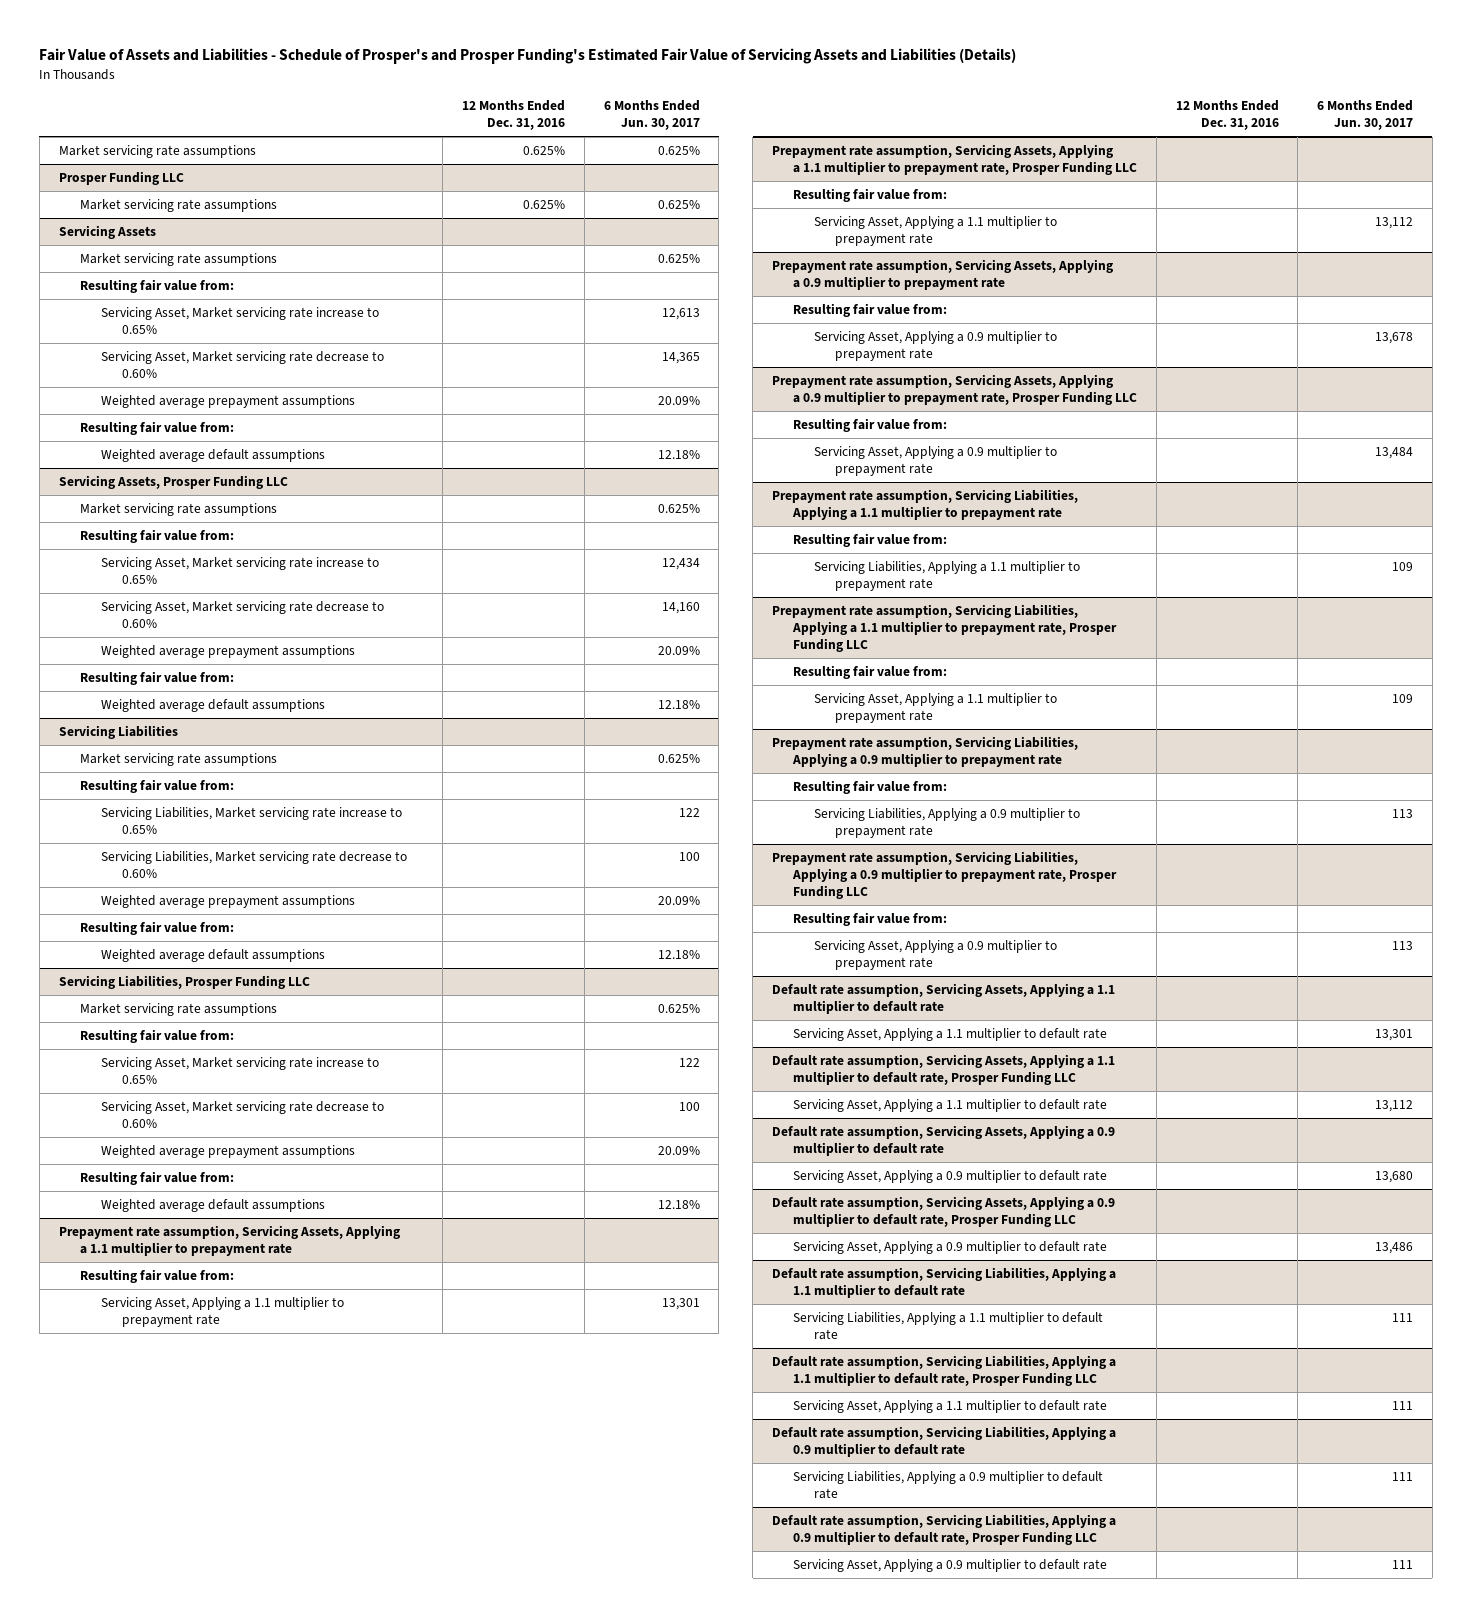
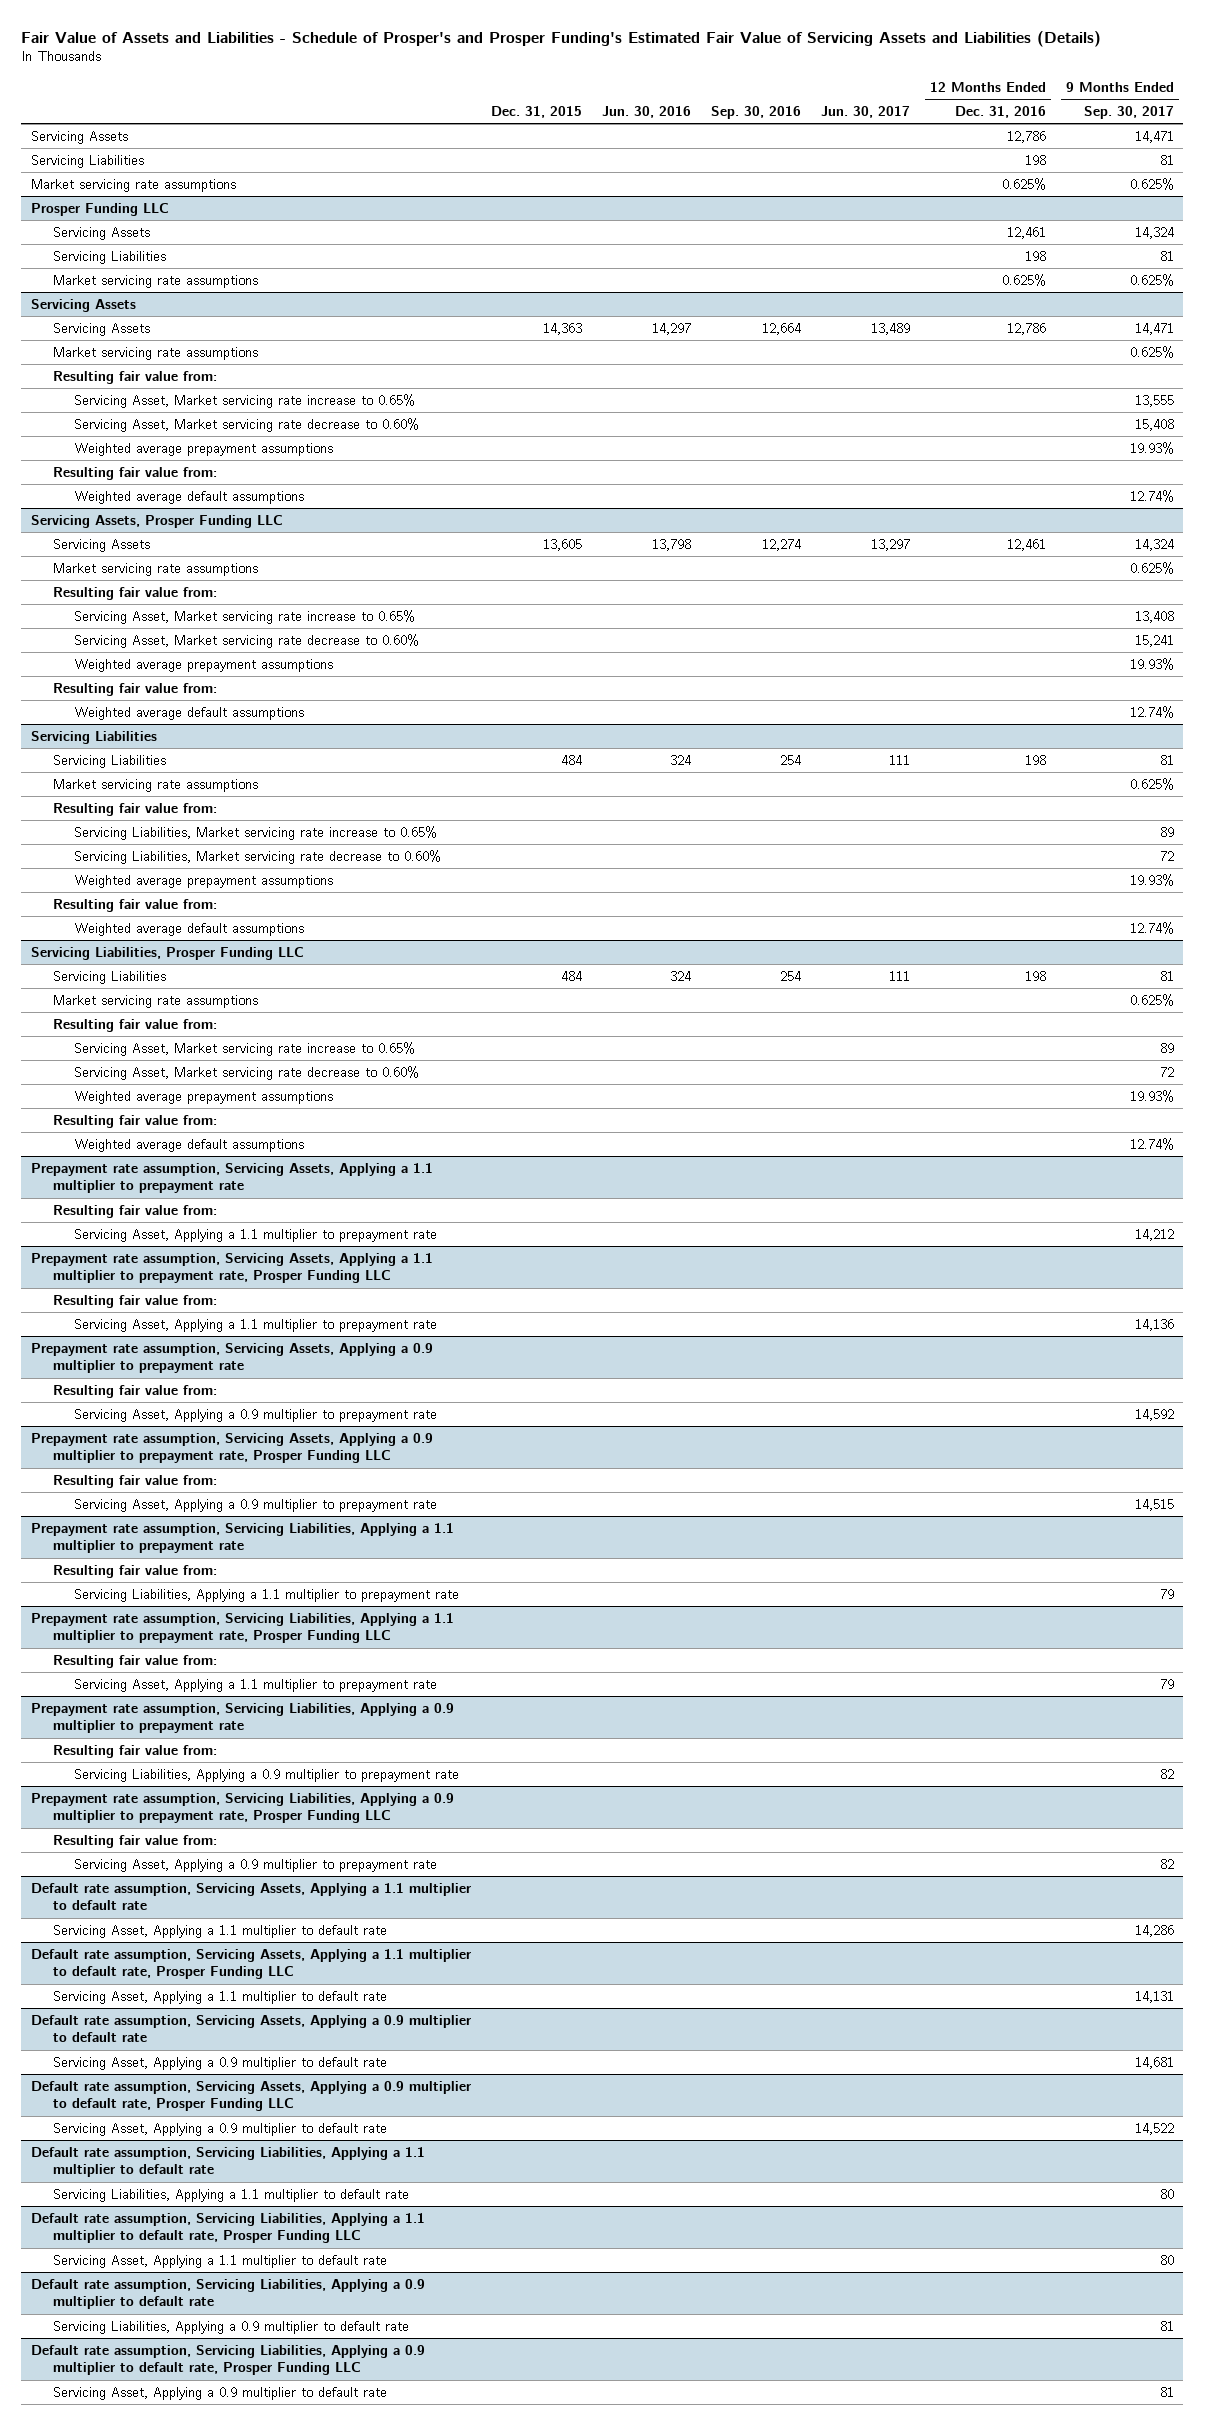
- | 12 Months Ended Dec. 31, 2016 | 6 Months Ended Jun. 30, 2017
+ | Dec. 31, 2015 | Jun. 30, 2016 | Sep. 30, 2016 | Jun. 30, 2017 | 12 Months Ended Dec. 31, 2016 | 9 Months Ended Sep. 30, 2017
+ Servicing Assets | | | | | 12,786 | 14,471
+ Servicing Liabilities | | | | | 198 | 81
@ Prosper Funding LLC
+ Servicing Assets | | | | | 12,461 | 14,324
+ Servicing Liabilities | | | | | 198 | 81
@ Servicing Assets
+ Servicing Assets | 14,363 | 14,297 | 12,664 | 13,489 | 12,786 | 14,471
@ Servicing Assets, Prosper Funding LLC
+ Servicing Assets | 13,605 | 13,798 | 12,274 | 13,297 | 12,461 | 14,324
@ Servicing Liabilities
+ Servicing Liabilities | 484 | 324 | 254 | 111 | 198 | 81
@ Servicing Liabilities, Prosper Funding LLC
+ Servicing Liabilities | 484 | 324 | 254 | 111 | 198 | 81

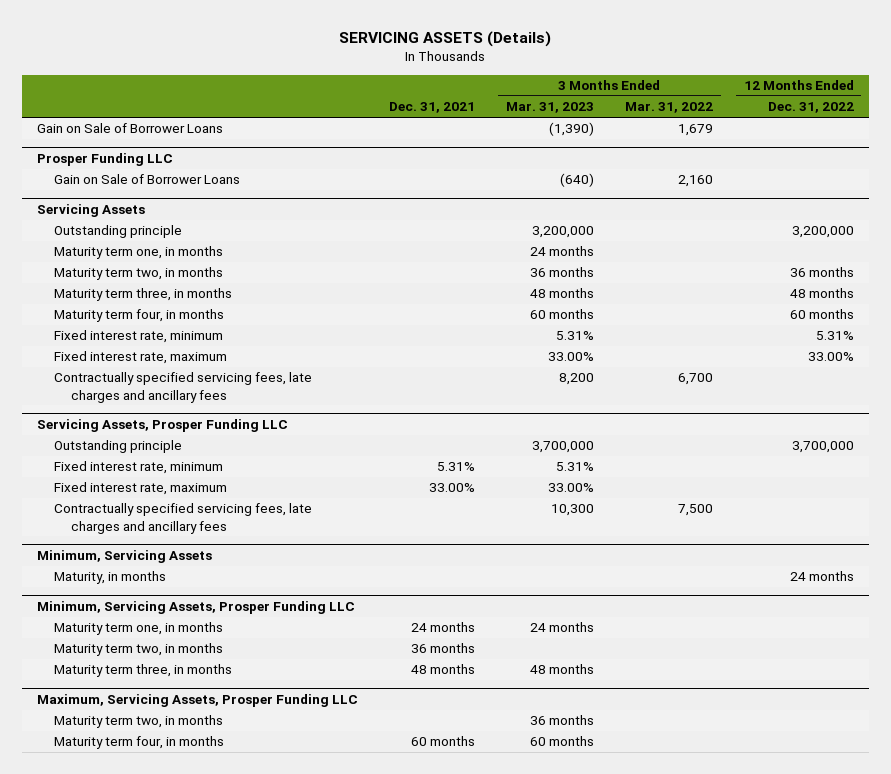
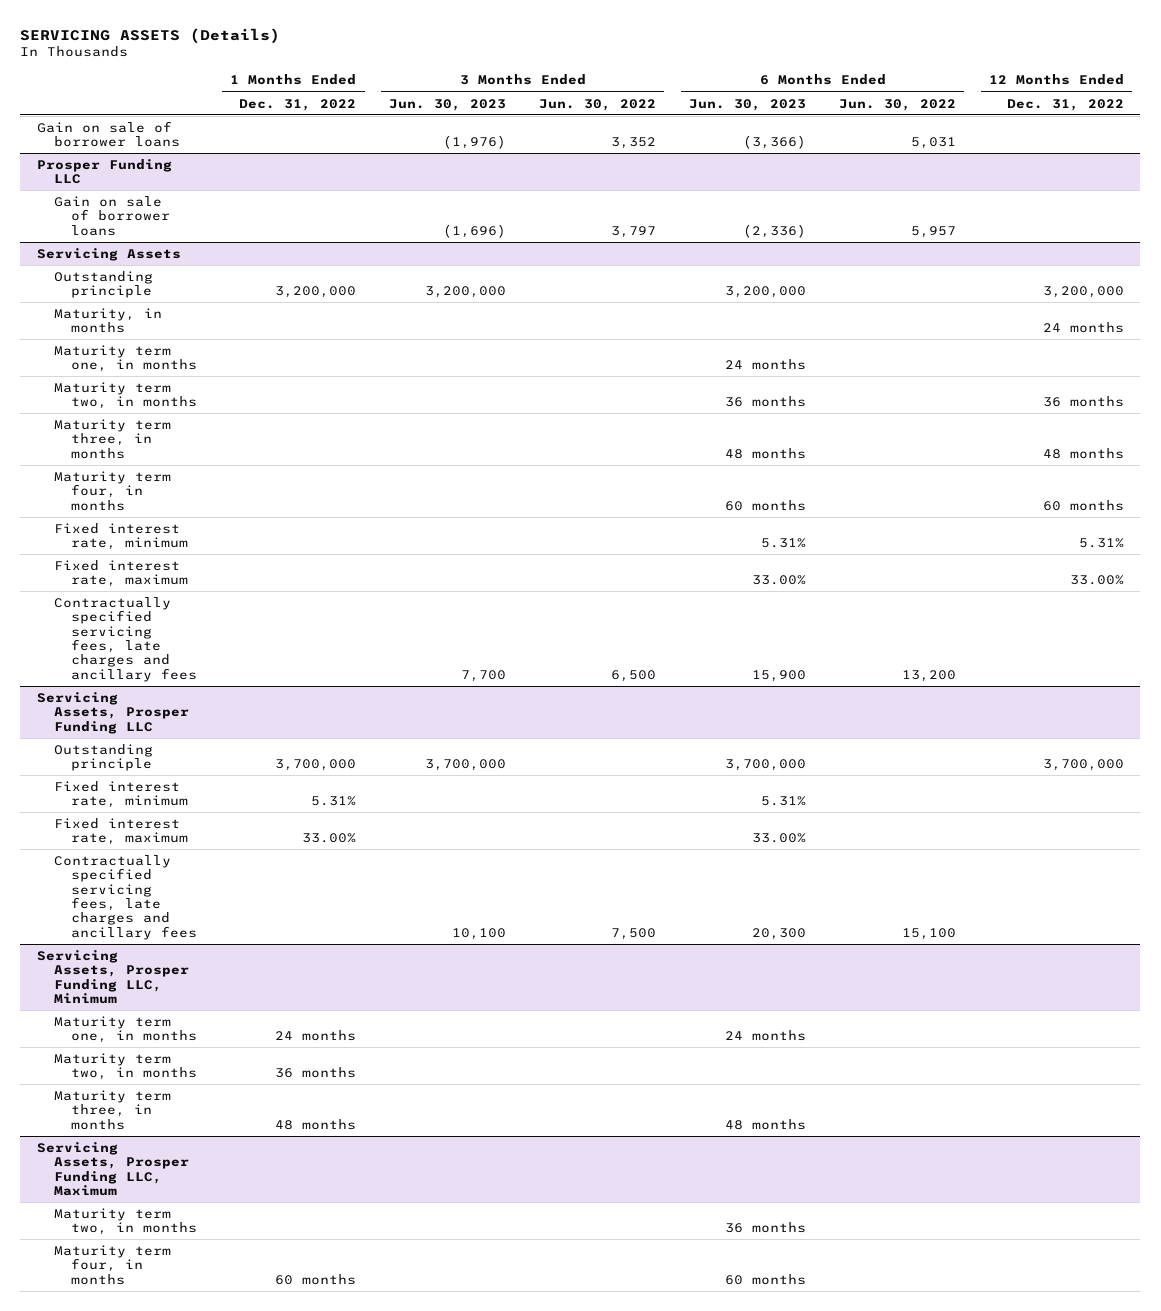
- | Dec. 31, 2021 | 3 Months Ended Mar. 31, 2023 | 3 Months Ended Mar. 31, 2022 | 12 Months Ended Dec. 31, 2022
+ | 1 Months Ended Dec. 31, 2022 | 3 Months Ended Jun. 30, 2023 | 3 Months Ended Jun. 30, 2022 | 6 Months Ended Jun. 30, 2023 | 6 Months Ended Jun. 30, 2022 | 12 Months Ended Dec. 31, 2022
- Gain on Sale of Borrower Loans | | (1,390) | 1,679 |
+ Gain on sale of borrower loans | | (1,976) | 3,352 | (3,366) | 5,031 |
@ Prosper Funding LLC
- Gain on Sale of Borrower Loans | | (640) | 2,160 |
+ Gain on sale of borrower loans | | (1,696) | 3,797 | (2,336) | 5,957 |
@ Servicing Assets
+ Maturity, in months | | | | | | 24 months
- Minimum, Servicing Assets
- Maturity, in months | | | | 24 months
- Minimum, Servicing Assets, Prosper Funding LLC
+ Servicing Assets, Prosper Funding LLC, Minimum
- Maximum, Servicing Assets, Prosper Funding LLC
+ Servicing Assets, Prosper Funding LLC, Maximum

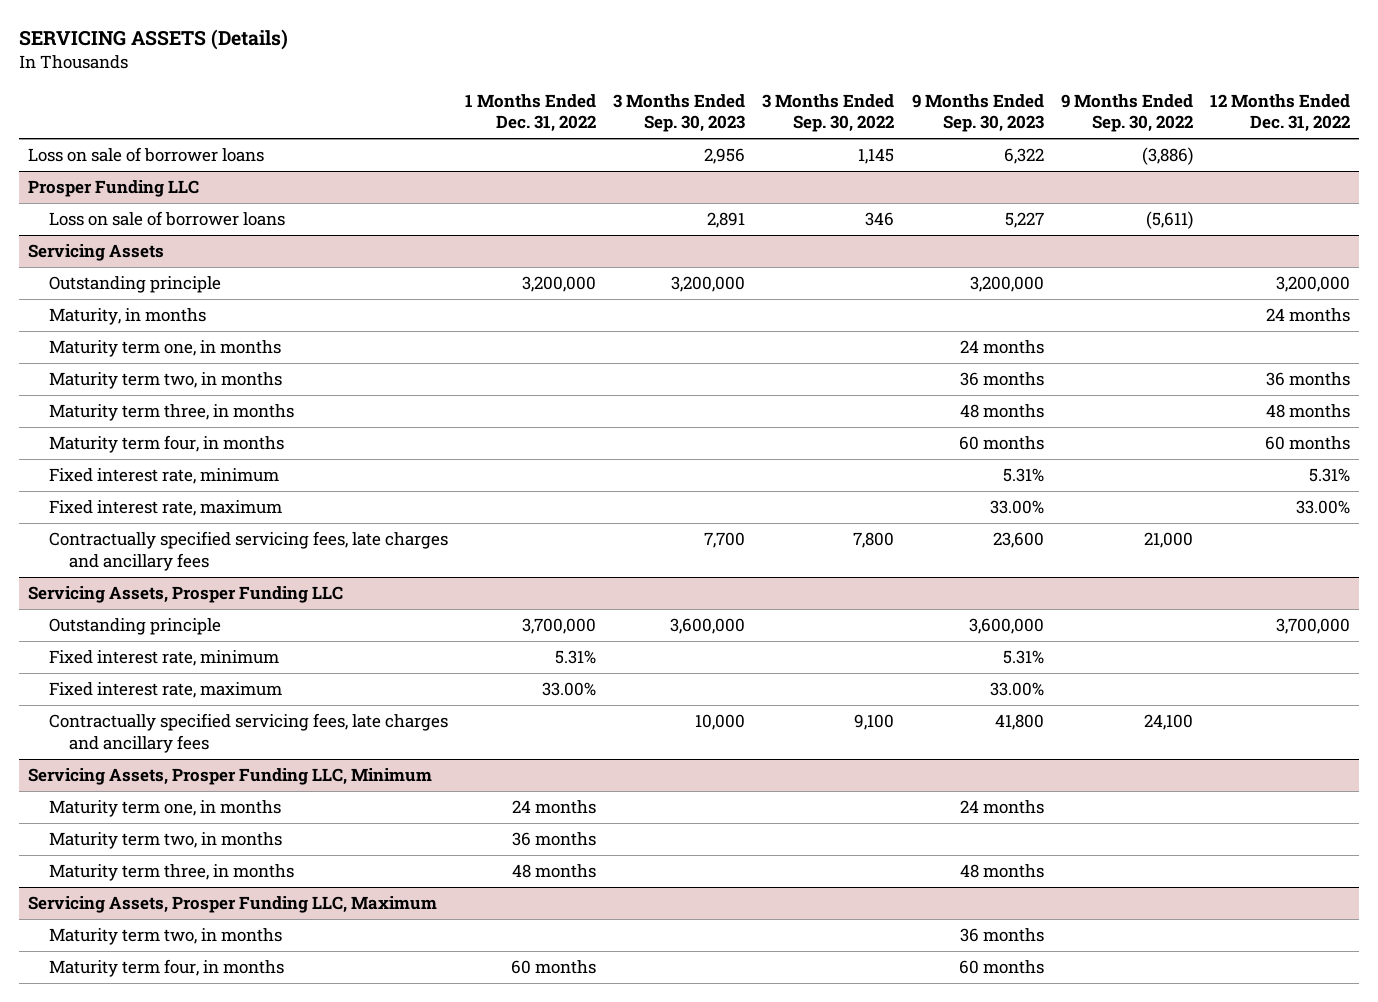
- | 1 Months Ended Dec. 31, 2022 | 3 Months Ended Jun. 30, 2023 | 3 Months Ended Jun. 30, 2022 | 6 Months Ended Jun. 30, 2023 | 6 Months Ended Jun. 30, 2022 | 12 Months Ended Dec. 31, 2022
+ | 1 Months Ended Dec. 31, 2022 | 3 Months Ended Sep. 30, 2023 | 3 Months Ended Sep. 30, 2022 | 9 Months Ended Sep. 30, 2023 | 9 Months Ended Sep. 30, 2022 | 12 Months Ended Dec. 31, 2022
- Gain on sale of borrower loans | | (1,976) | 3,352 | (3,366) | 5,031 |
+ Loss on sale of borrower loans | | 2,956 | 1,145 | 6,322 | (3,886) |
@ Prosper Funding LLC
- Gain on sale of borrower loans | | (1,696) | 3,797 | (2,336) | 5,957 |
+ Loss on sale of borrower loans | | 2,891 | 346 | 5,227 | (5,611) |

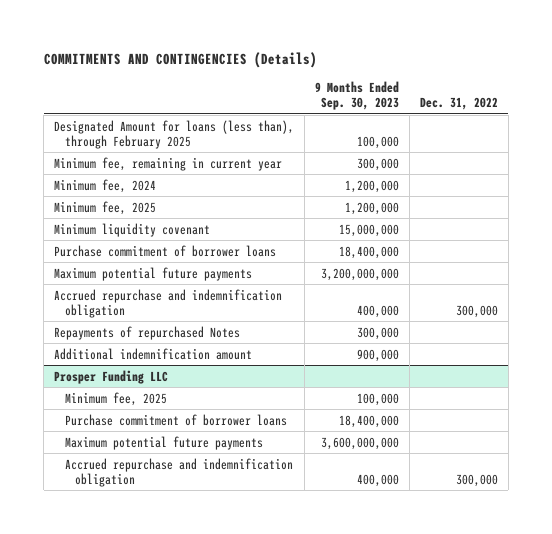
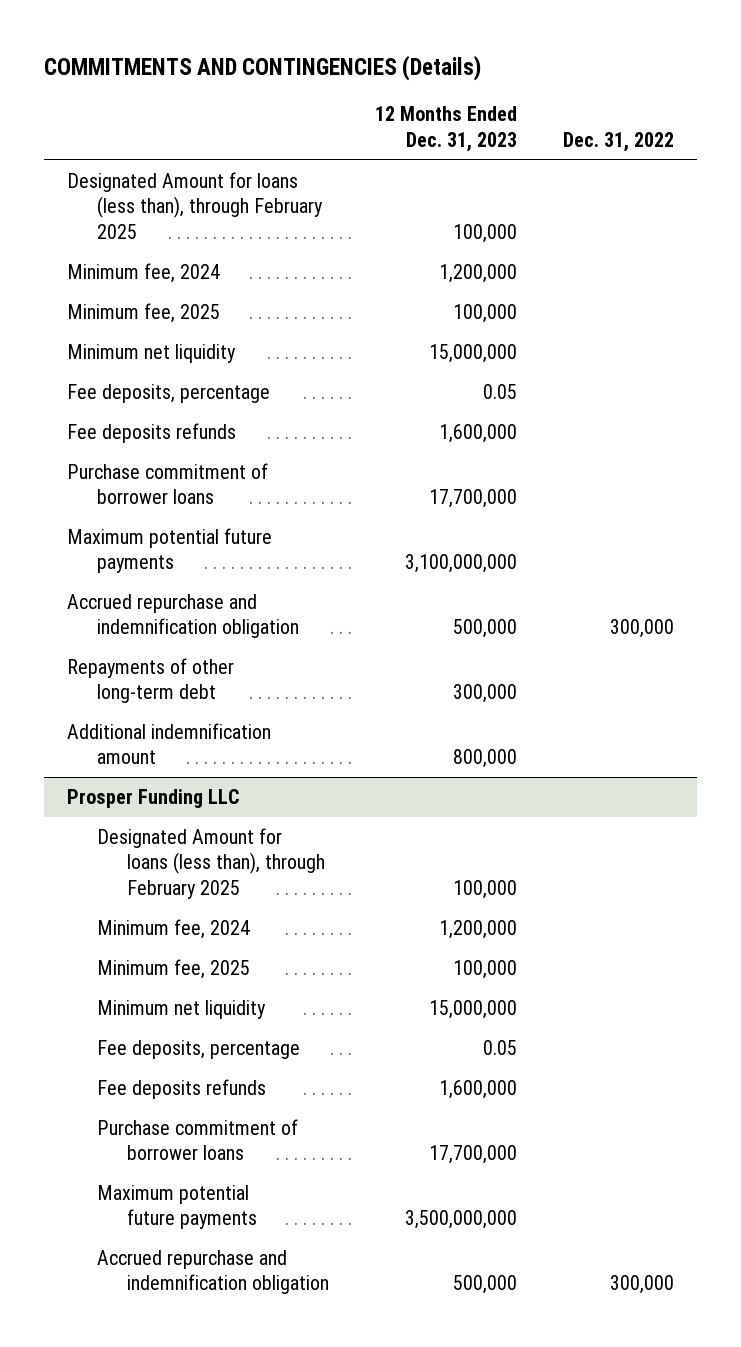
- | 9 Months Ended Sep. 30, 2023 | Dec. 31, 2022
+ | 12 Months Ended Dec. 31, 2023 | Dec. 31, 2022
- Minimum fee, remaining in current year | 300,000 |
- Minimum liquidity covenant | 15,000,000 |
+ Minimum net liquidity | 15,000,000 |
+ Fee deposits, percentage | 0.05 |
+ Fee deposits refunds | 1,600,000 |
- Repayments of repurchased Notes | 300,000 |
+ Repayments of other long-term debt | 300,000 |
@ Prosper Funding LLC
+ Designated Amount for loans (less than), through February 2025 | 100,000 |
+ Minimum fee, 2024 | 1,200,000 |
+ Minimum net liquidity | 15,000,000 |
+ Fee deposits, percentage | 0.05 |
+ Fee deposits refunds | 1,600,000 |

